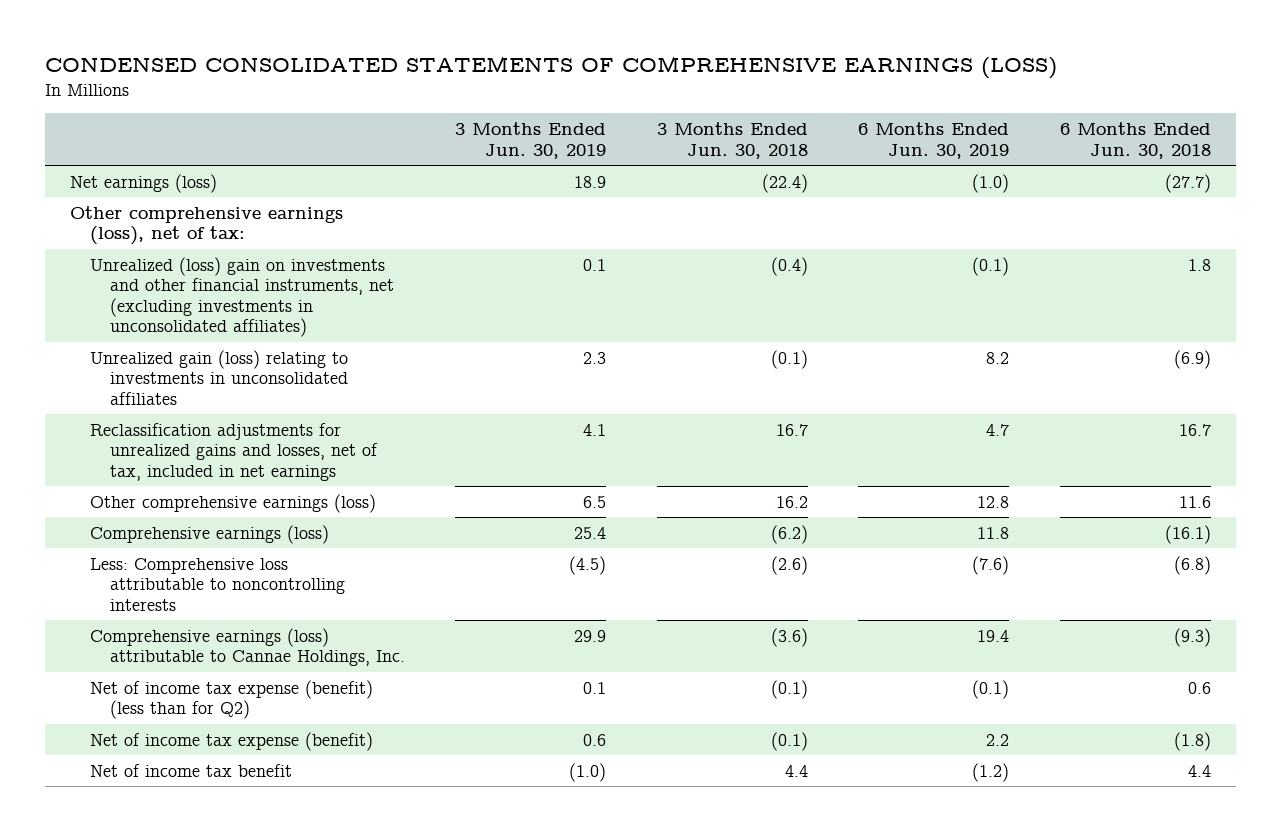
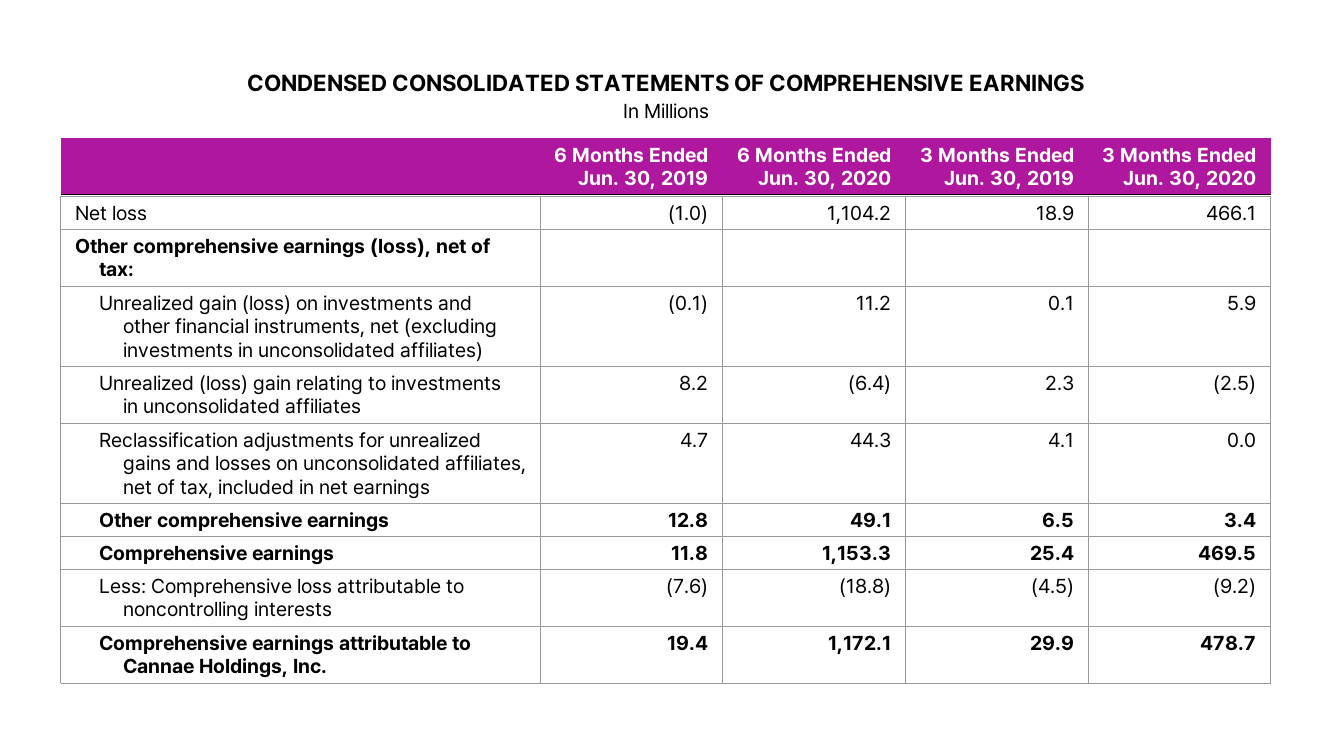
- CONDENSED CONSOLIDATED STATEMENTS OF COMPREHENSIVE EARNINGS (LOSS)
+ CONDENSED CONSOLIDATED STATEMENTS OF COMPREHENSIVE EARNINGS
- | 3 Months Ended Jun. 30, 2019 | 3 Months Ended Jun. 30, 2018 | 6 Months Ended Jun. 30, 2019 | 6 Months Ended Jun. 30, 2018
+ | 6 Months Ended Jun. 30, 2019 | 6 Months Ended Jun. 30, 2020 | 3 Months Ended Jun. 30, 2019 | 3 Months Ended Jun. 30, 2020
- Net earnings (loss) | 18.9 | (22.4) | (1.0) | (27.7)
+ Net loss | (1.0) | 1,104.2 | 18.9 | 466.1
- Unrealized (loss) gain on investments and other financial instruments, net (excluding investments in unconsolidated affiliates) | 0.1 | (0.4) | (0.1) | 1.8
- Unrealized gain (loss) relating to investments in unconsolidated affiliates | 2.3 | (0.1) | 8.2 | (6.9)
- Reclassification adjustments for unrealized gains and losses, net of tax, included in net earnings | 4.1 | 16.7 | 4.7 | 16.7
- Other comprehensive earnings (loss) | 6.5 | 16.2 | 12.8 | 11.6
- Comprehensive earnings (loss) | 25.4 | (6.2) | 11.8 | (16.1)
+ Unrealized gain (loss) on investments and other financial instruments, net (excluding investments in unconsolidated affiliates) | (0.1) | 11.2 | 0.1 | 5.9
+ Unrealized (loss) gain relating to investments in unconsolidated affiliates | 8.2 | (6.4) | 2.3 | (2.5)
+ Reclassification adjustments for unrealized gains and losses on unconsolidated affiliates, net of tax, included in net earnings | 4.7 | 44.3 | 4.1 | 0.0
+ Other comprehensive earnings | 12.8 | 49.1 | 6.5 | 3.4
+ Comprehensive earnings | 11.8 | 1,153.3 | 25.4 | 469.5
- Comprehensive earnings (loss) attributable to Cannae Holdings, Inc. | 29.9 | (3.6) | 19.4 | (9.3)
- Net of income tax expense (benefit) (less than for Q2) | 0.1 | (0.1) | (0.1) | 0.6
- Net of income tax expense (benefit) | 0.6 | (0.1) | 2.2 | (1.8)
- Net of income tax benefit | (1.0) | 4.4 | (1.2) | 4.4
+ Comprehensive earnings attributable to Cannae Holdings, Inc. | 19.4 | 1,172.1 | 29.9 | 478.7

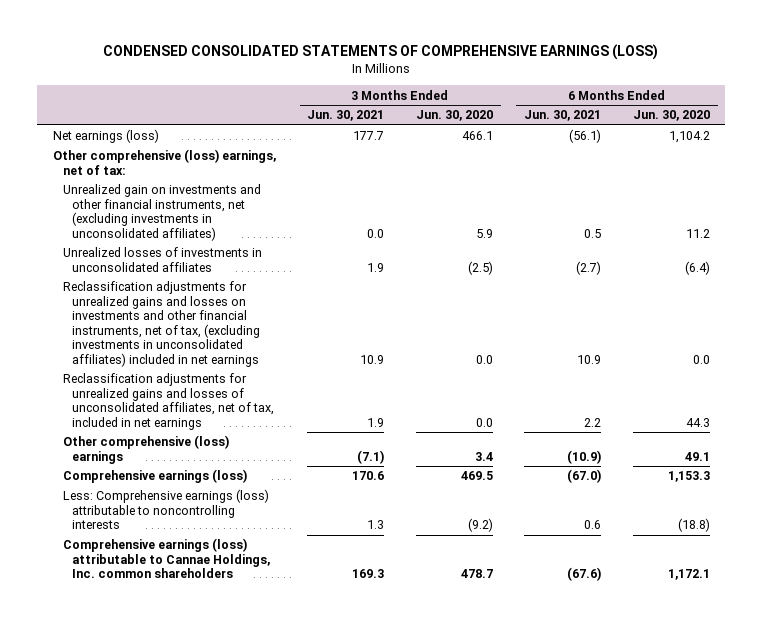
- CONDENSED CONSOLIDATED STATEMENTS OF COMPREHENSIVE EARNINGS
+ CONDENSED CONSOLIDATED STATEMENTS OF COMPREHENSIVE EARNINGS (LOSS)
- | 6 Months Ended Jun. 30, 2019 | 6 Months Ended Jun. 30, 2020 | 3 Months Ended Jun. 30, 2019 | 3 Months Ended Jun. 30, 2020
+ | 3 Months Ended Jun. 30, 2021 | 3 Months Ended Jun. 30, 2020 | 6 Months Ended Jun. 30, 2021 | 6 Months Ended Jun. 30, 2020
- Net loss | (1.0) | 1,104.2 | 18.9 | 466.1
- Other comprehensive earnings (loss), net of tax:
- Unrealized gain (loss) on investments and other financial instruments, net (excluding investments in unconsolidated affiliates) | (0.1) | 11.2 | 0.1 | 5.9
- Unrealized (loss) gain relating to investments in unconsolidated affiliates | 8.2 | (6.4) | 2.3 | (2.5)
- Reclassification adjustments for unrealized gains and losses on unconsolidated affiliates, net of tax, included in net earnings | 4.7 | 44.3 | 4.1 | 0.0
- Other comprehensive earnings | 12.8 | 49.1 | 6.5 | 3.4
- Comprehensive earnings | 11.8 | 1,153.3 | 25.4 | 469.5
- Less: Comprehensive loss attributable to noncontrolling interests | (7.6) | (18.8) | (4.5) | (9.2)
- Comprehensive earnings attributable to Cannae Holdings, Inc. | 19.4 | 1,172.1 | 29.9 | 478.7
+ Net earnings (loss) | 177.7 | 466.1 | (56.1) | 1,104.2
+ Other comprehensive (loss) earnings, net of tax:
+ Unrealized gain on investments and other financial instruments, net (excluding investments in unconsolidated affiliates) | 0.0 | 5.9 | 0.5 | 11.2
+ Unrealized losses of investments in unconsolidated affiliates | 1.9 | (2.5) | (2.7) | (6.4)
+ Reclassification adjustments for unrealized gains and losses on investments and other financial instruments, net of tax, (excluding investments in unconsolidated affiliates) included in net earnings | 10.9 | 0.0 | 10.9 | 0.0
+ Reclassification adjustments for unrealized gains and losses of unconsolidated affiliates, net of tax, included in net earnings | 1.9 | 0.0 | 2.2 | 44.3
+ Other comprehensive (loss) earnings | (7.1) | 3.4 | (10.9) | 49.1
+ Comprehensive earnings (loss) | 170.6 | 469.5 | (67.0) | 1,153.3
+ Less: Comprehensive earnings (loss) attributable to noncontrolling interests | 1.3 | (9.2) | 0.6 | (18.8)
+ Comprehensive earnings (loss) attributable to Cannae Holdings, Inc. common shareholders | 169.3 | 478.7 | (67.6) | 1,172.1

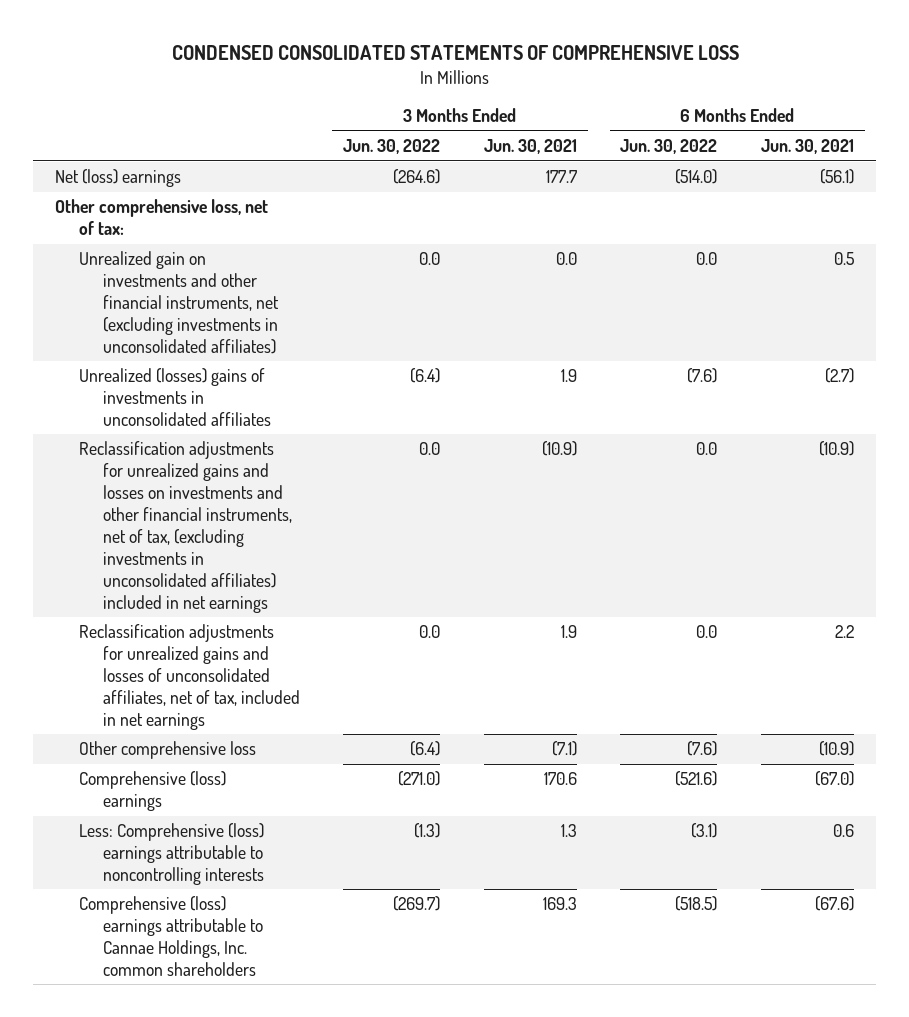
- CONDENSED CONSOLIDATED STATEMENTS OF COMPREHENSIVE EARNINGS (LOSS)
+ CONDENSED CONSOLIDATED STATEMENTS OF COMPREHENSIVE LOSS
- | 3 Months Ended Jun. 30, 2021 | 3 Months Ended Jun. 30, 2020 | 6 Months Ended Jun. 30, 2021 | 6 Months Ended Jun. 30, 2020
+ | 3 Months Ended Jun. 30, 2022 | 3 Months Ended Jun. 30, 2021 | 6 Months Ended Jun. 30, 2022 | 6 Months Ended Jun. 30, 2021
- Net earnings (loss) | 177.7 | 466.1 | (56.1) | 1,104.2
- Other comprehensive (loss) earnings, net of tax:
+ Net (loss) earnings | (264.6) | 177.7 | (514.0) | (56.1)
+ Other comprehensive loss, net of tax:
- Unrealized losses of investments in unconsolidated affiliates | 1.9 | (2.5) | (2.7) | (6.4)
- Reclassification adjustments for unrealized gains and losses on investments and other financial instruments, net of tax, (excluding investments in unconsolidated affiliates) included in net earnings | 10.9 | 0.0 | 10.9 | 0.0
+ Unrealized (losses) gains of investments in unconsolidated affiliates | (6.4) | 1.9 | (7.6) | (2.7)
+ Reclassification adjustments for unrealized gains and losses on investments and other financial instruments, net of tax, (excluding investments in unconsolidated affiliates) included in net earnings | 0.0 | (10.9) | 0.0 | (10.9)
- Other comprehensive (loss) earnings | (7.1) | 3.4 | (10.9) | 49.1
- Comprehensive earnings (loss) | 170.6 | 469.5 | (67.0) | 1,153.3
- Less: Comprehensive earnings (loss) attributable to noncontrolling interests | 1.3 | (9.2) | 0.6 | (18.8)
- Comprehensive earnings (loss) attributable to Cannae Holdings, Inc. common shareholders | 169.3 | 478.7 | (67.6) | 1,172.1
+ Other comprehensive loss | (6.4) | (7.1) | (7.6) | (10.9)
+ Comprehensive (loss) earnings | (271.0) | 170.6 | (521.6) | (67.0)
+ Less: Comprehensive (loss) earnings attributable to noncontrolling interests | (1.3) | 1.3 | (3.1) | 0.6
+ Comprehensive (loss) earnings attributable to Cannae Holdings, Inc. common shareholders | (269.7) | 169.3 | (518.5) | (67.6)

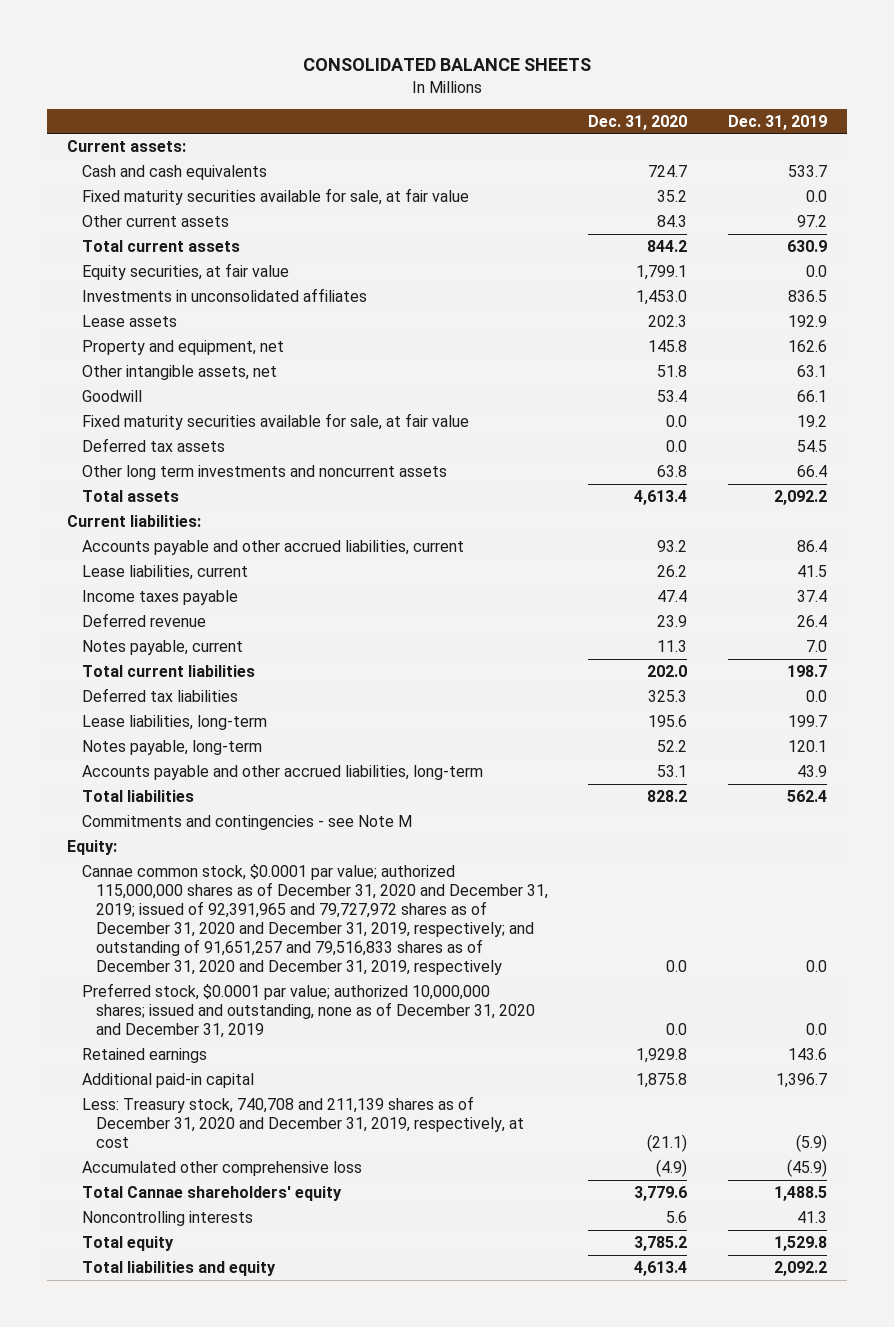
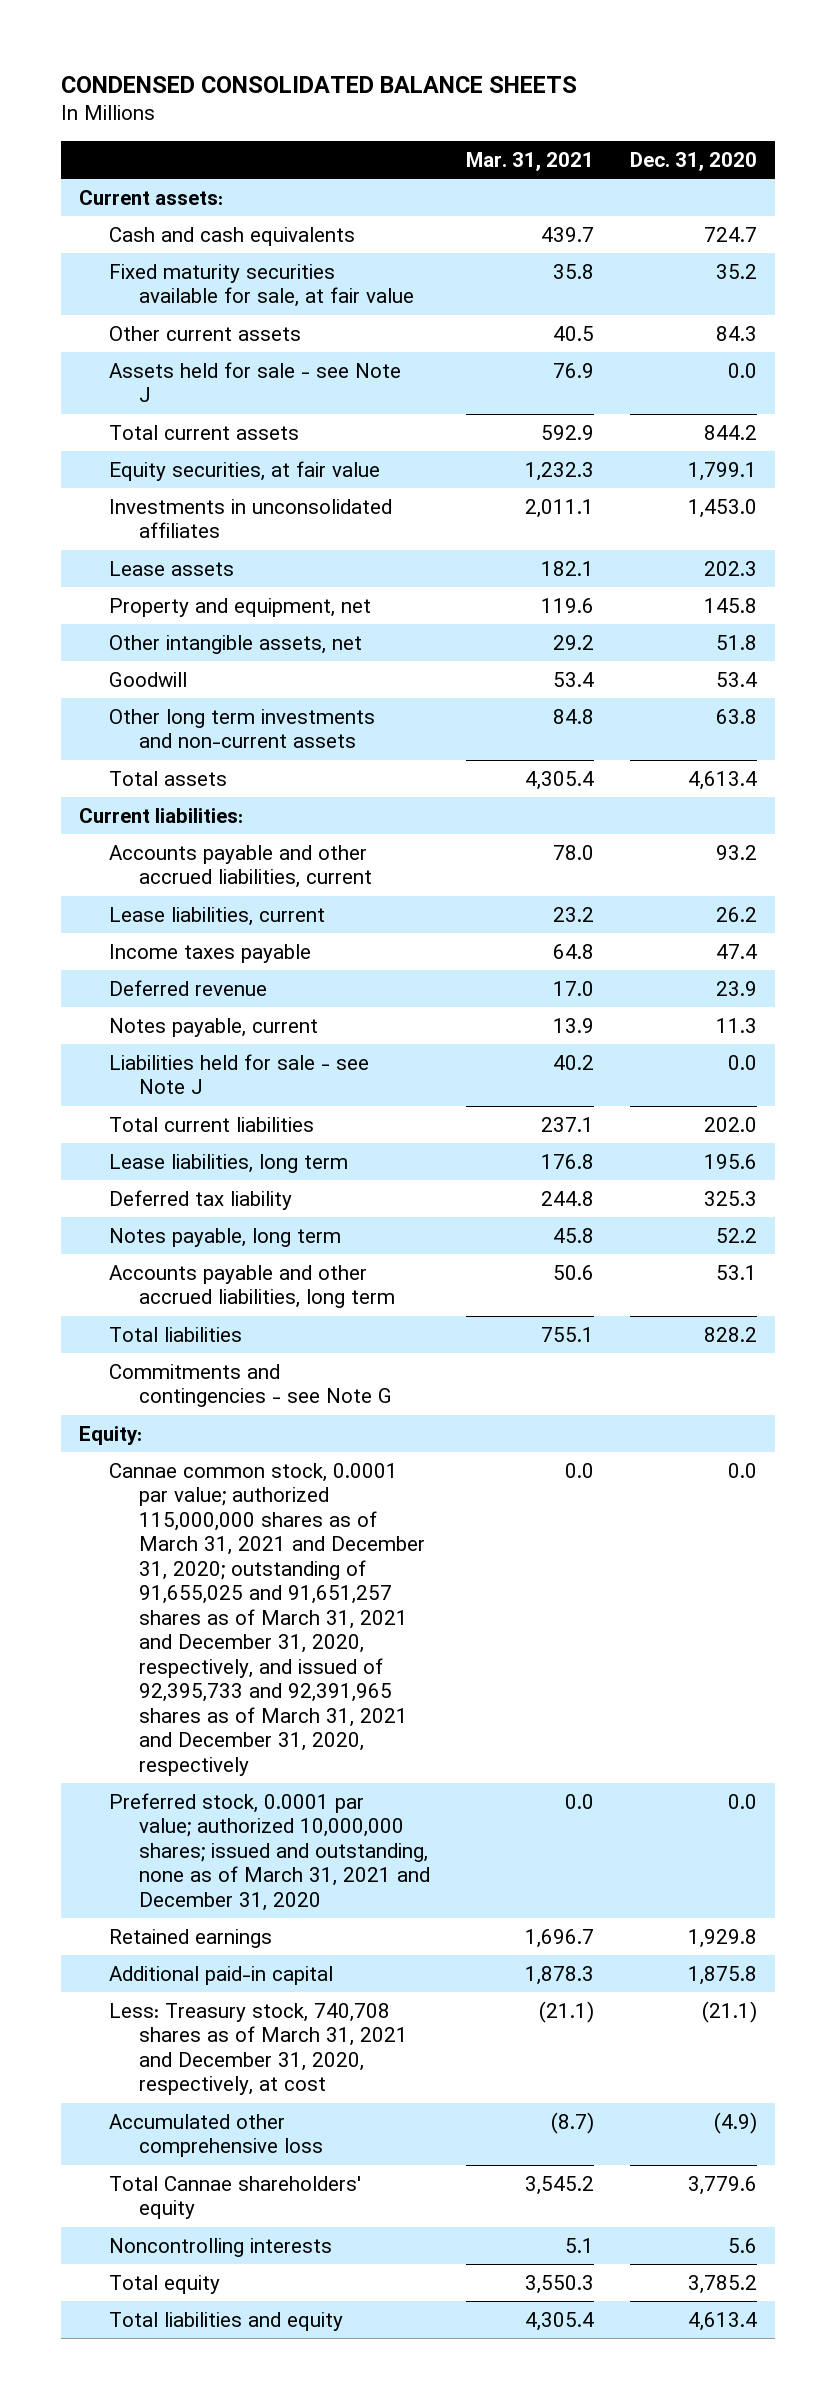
- CONSOLIDATED BALANCE SHEETS
+ CONDENSED CONSOLIDATED BALANCE SHEETS
- | Dec. 31, 2020 | Dec. 31, 2019
+ | Mar. 31, 2021 | Dec. 31, 2020
+ Assets held for sale - see Note J | 76.9 | 0.0
- Fixed maturity securities available for sale, at fair value | 0.0 | 19.2
- Deferred tax assets | 0.0 | 54.5
- Other long term investments and noncurrent assets | 63.8 | 66.4
+ Other long term investments and non-current assets | 84.8 | 63.8
+ Liabilities held for sale - see Note J | 40.2 | 0.0
- Deferred tax liabilities | 325.3 | 0.0
- Lease liabilities, long-term | 195.6 | 199.7
- Notes payable, long-term | 52.2 | 120.1
- Accounts payable and other accrued liabilities, long-term | 53.1 | 43.9
+ Lease liabilities, long term | 176.8 | 195.6
+ Deferred tax liability | 244.8 | 325.3
+ Notes payable, long term | 45.8 | 52.2
+ Accounts payable and other accrued liabilities, long term | 50.6 | 53.1
- Commitments and contingencies - see Note M
+ Commitments and contingencies - see Note G
- Cannae common stock, $0.0001 par value; authorized 115,000,000 shares as of December 31, 2020 and December 31, 2019; issued of 92,391,965 and 79,727,972 shares as of December 31, 2020 and December 31, 2019, respectively; and outstanding of 91,651,257 and 79,516,833 shares as of December 31, 2020 and December 31, 2019, respectively | 0.0 | 0.0
- Preferred stock, $0.0001 par value; authorized 10,000,000 shares; issued and outstanding, none as of December 31, 2020 and December 31, 2019 | 0.0 | 0.0
+ Cannae common stock, 0.0001 par value; authorized 115,000,000 shares as of March 31, 2021 and December 31, 2020; outstanding of 91,655,025 and 91,651,257 shares as of March 31, 2021 and December 31, 2020, respectively, and issued of 92,395,733 and 92,391,965 shares as of March 31, 2021 and December 31, 2020, respectively | 0.0 | 0.0
+ Preferred stock, 0.0001 par value; authorized 10,000,000 shares; issued and outstanding, none as of March 31, 2021 and December 31, 2020 | 0.0 | 0.0
- Less: Treasury stock, 740,708 and 211,139 shares as of December 31, 2020 and December 31, 2019, respectively, at cost | (21.1) | (5.9)
+ Less: Treasury stock, 740,708 shares as of March 31, 2021 and December 31, 2020, respectively, at cost | (21.1) | (21.1)

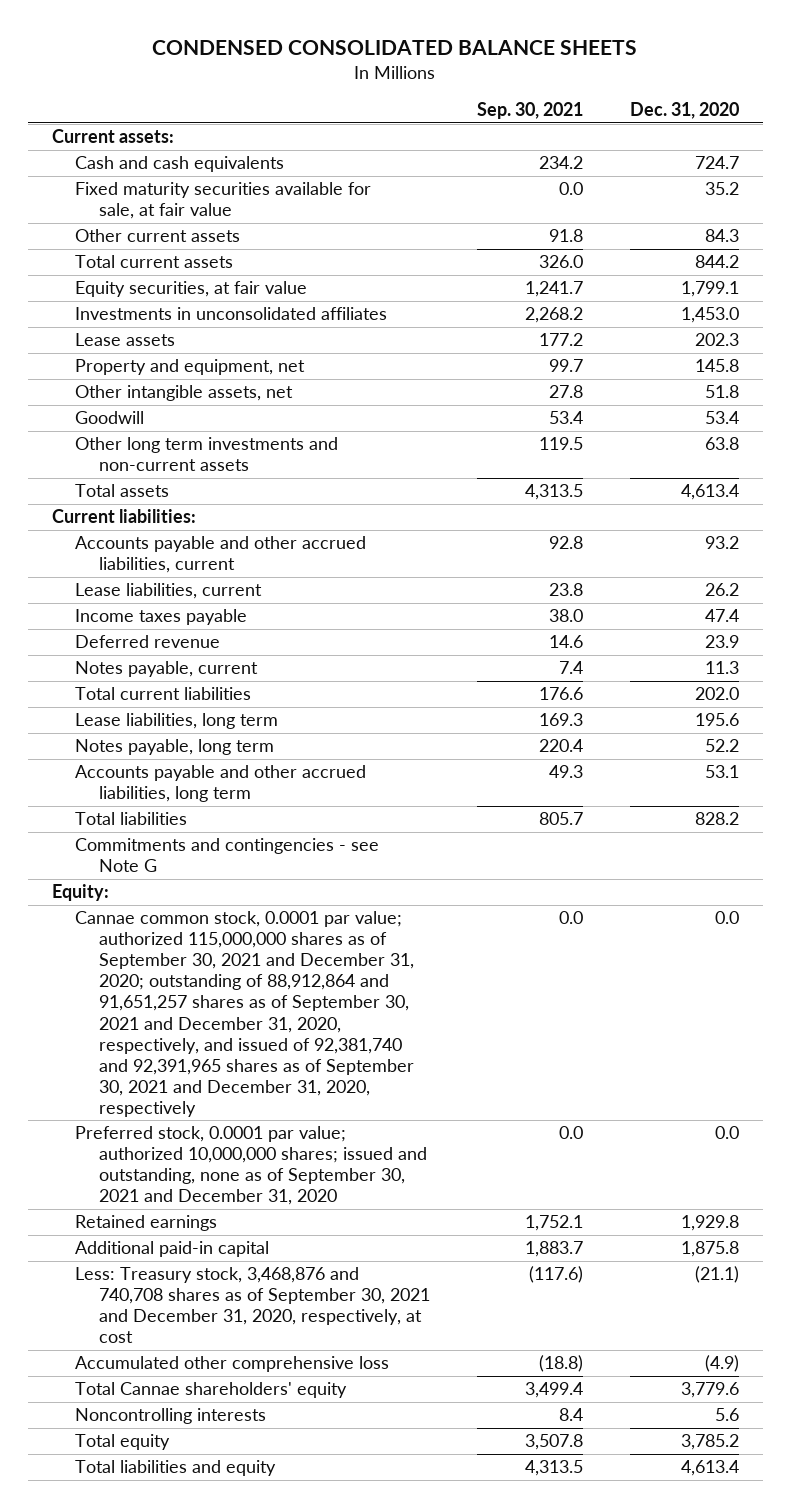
- | Mar. 31, 2021 | Dec. 31, 2020
+ | Sep. 30, 2021 | Dec. 31, 2020
- Assets held for sale - see Note J | 76.9 | 0.0
- Liabilities held for sale - see Note J | 40.2 | 0.0
- Deferred tax liability | 244.8 | 325.3
- Cannae common stock, 0.0001 par value; authorized 115,000,000 shares as of March 31, 2021 and December 31, 2020; outstanding of 91,655,025 and 91,651,257 shares as of March 31, 2021 and December 31, 2020, respectively, and issued of 92,395,733 and 92,391,965 shares as of March 31, 2021 and December 31, 2020, respectively | 0.0 | 0.0
- Preferred stock, 0.0001 par value; authorized 10,000,000 shares; issued and outstanding, none as of March 31, 2021 and December 31, 2020 | 0.0 | 0.0
+ Cannae common stock, 0.0001 par value; authorized 115,000,000 shares as of September 30, 2021 and December 31, 2020; outstanding of 88,912,864 and 91,651,257 shares as of September 30, 2021 and December 31, 2020, respectively, and issued of 92,381,740 and 92,391,965 shares as of September 30, 2021 and December 31, 2020, respectively | 0.0 | 0.0
+ Preferred stock, 0.0001 par value; authorized 10,000,000 shares; issued and outstanding, none as of September 30, 2021 and December 31, 2020 | 0.0 | 0.0
- Less: Treasury stock, 740,708 shares as of March 31, 2021 and December 31, 2020, respectively, at cost | (21.1) | (21.1)
+ Less: Treasury stock, 3,468,876 and 740,708 shares as of September 30, 2021 and December 31, 2020, respectively, at cost | (117.6) | (21.1)

